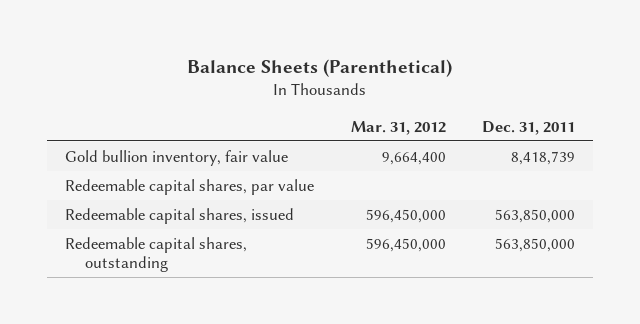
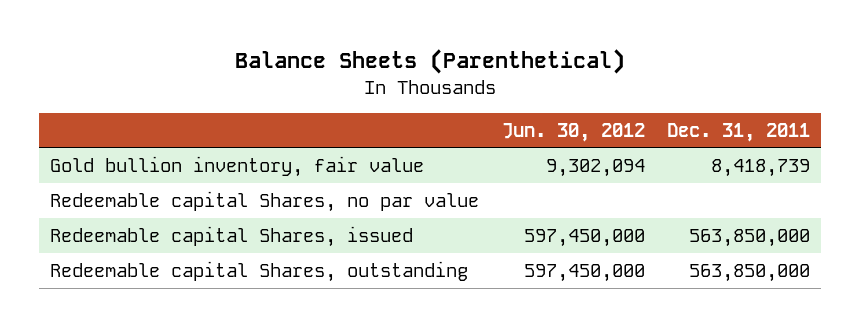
- | Mar. 31, 2012 | Dec. 31, 2011
+ | Jun. 30, 2012 | Dec. 31, 2011
- Redeemable capital shares, par value
- Redeemable capital shares, issued | 596,450,000 | 563,850,000
- Redeemable capital shares, outstanding | 596,450,000 | 563,850,000
+ Redeemable capital Shares, no par value
+ Redeemable capital Shares, issued | 597,450,000 | 563,850,000
+ Redeemable capital Shares, outstanding | 597,450,000 | 563,850,000

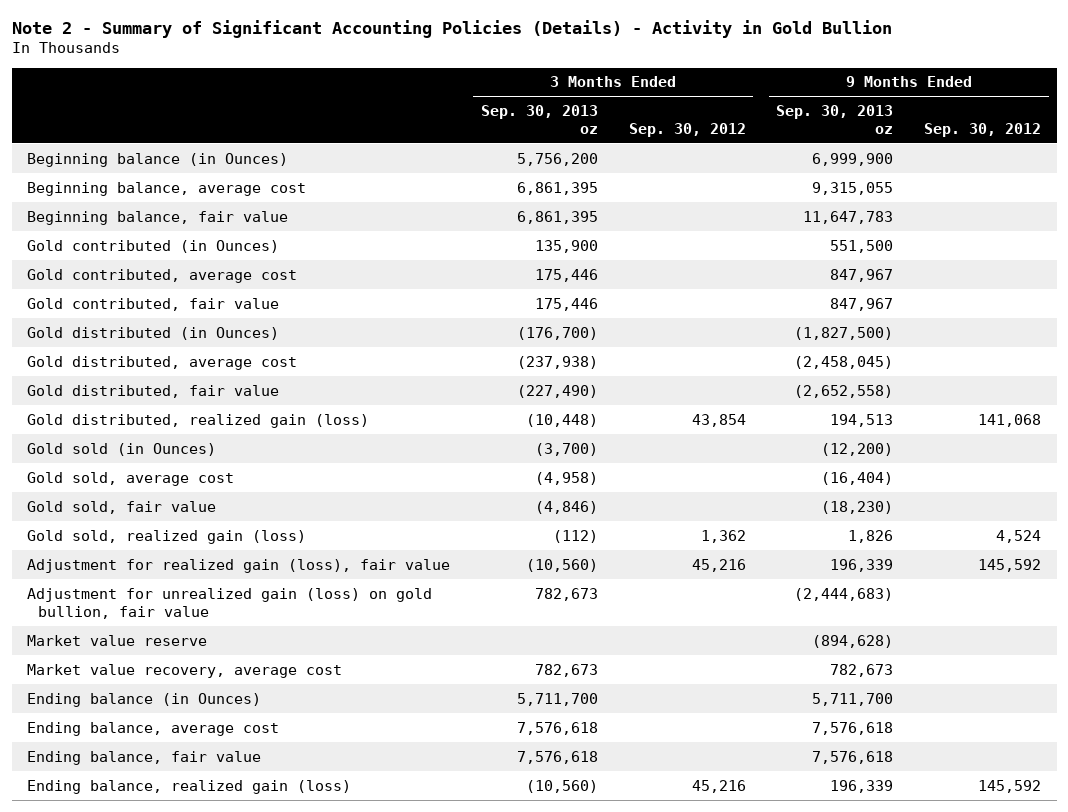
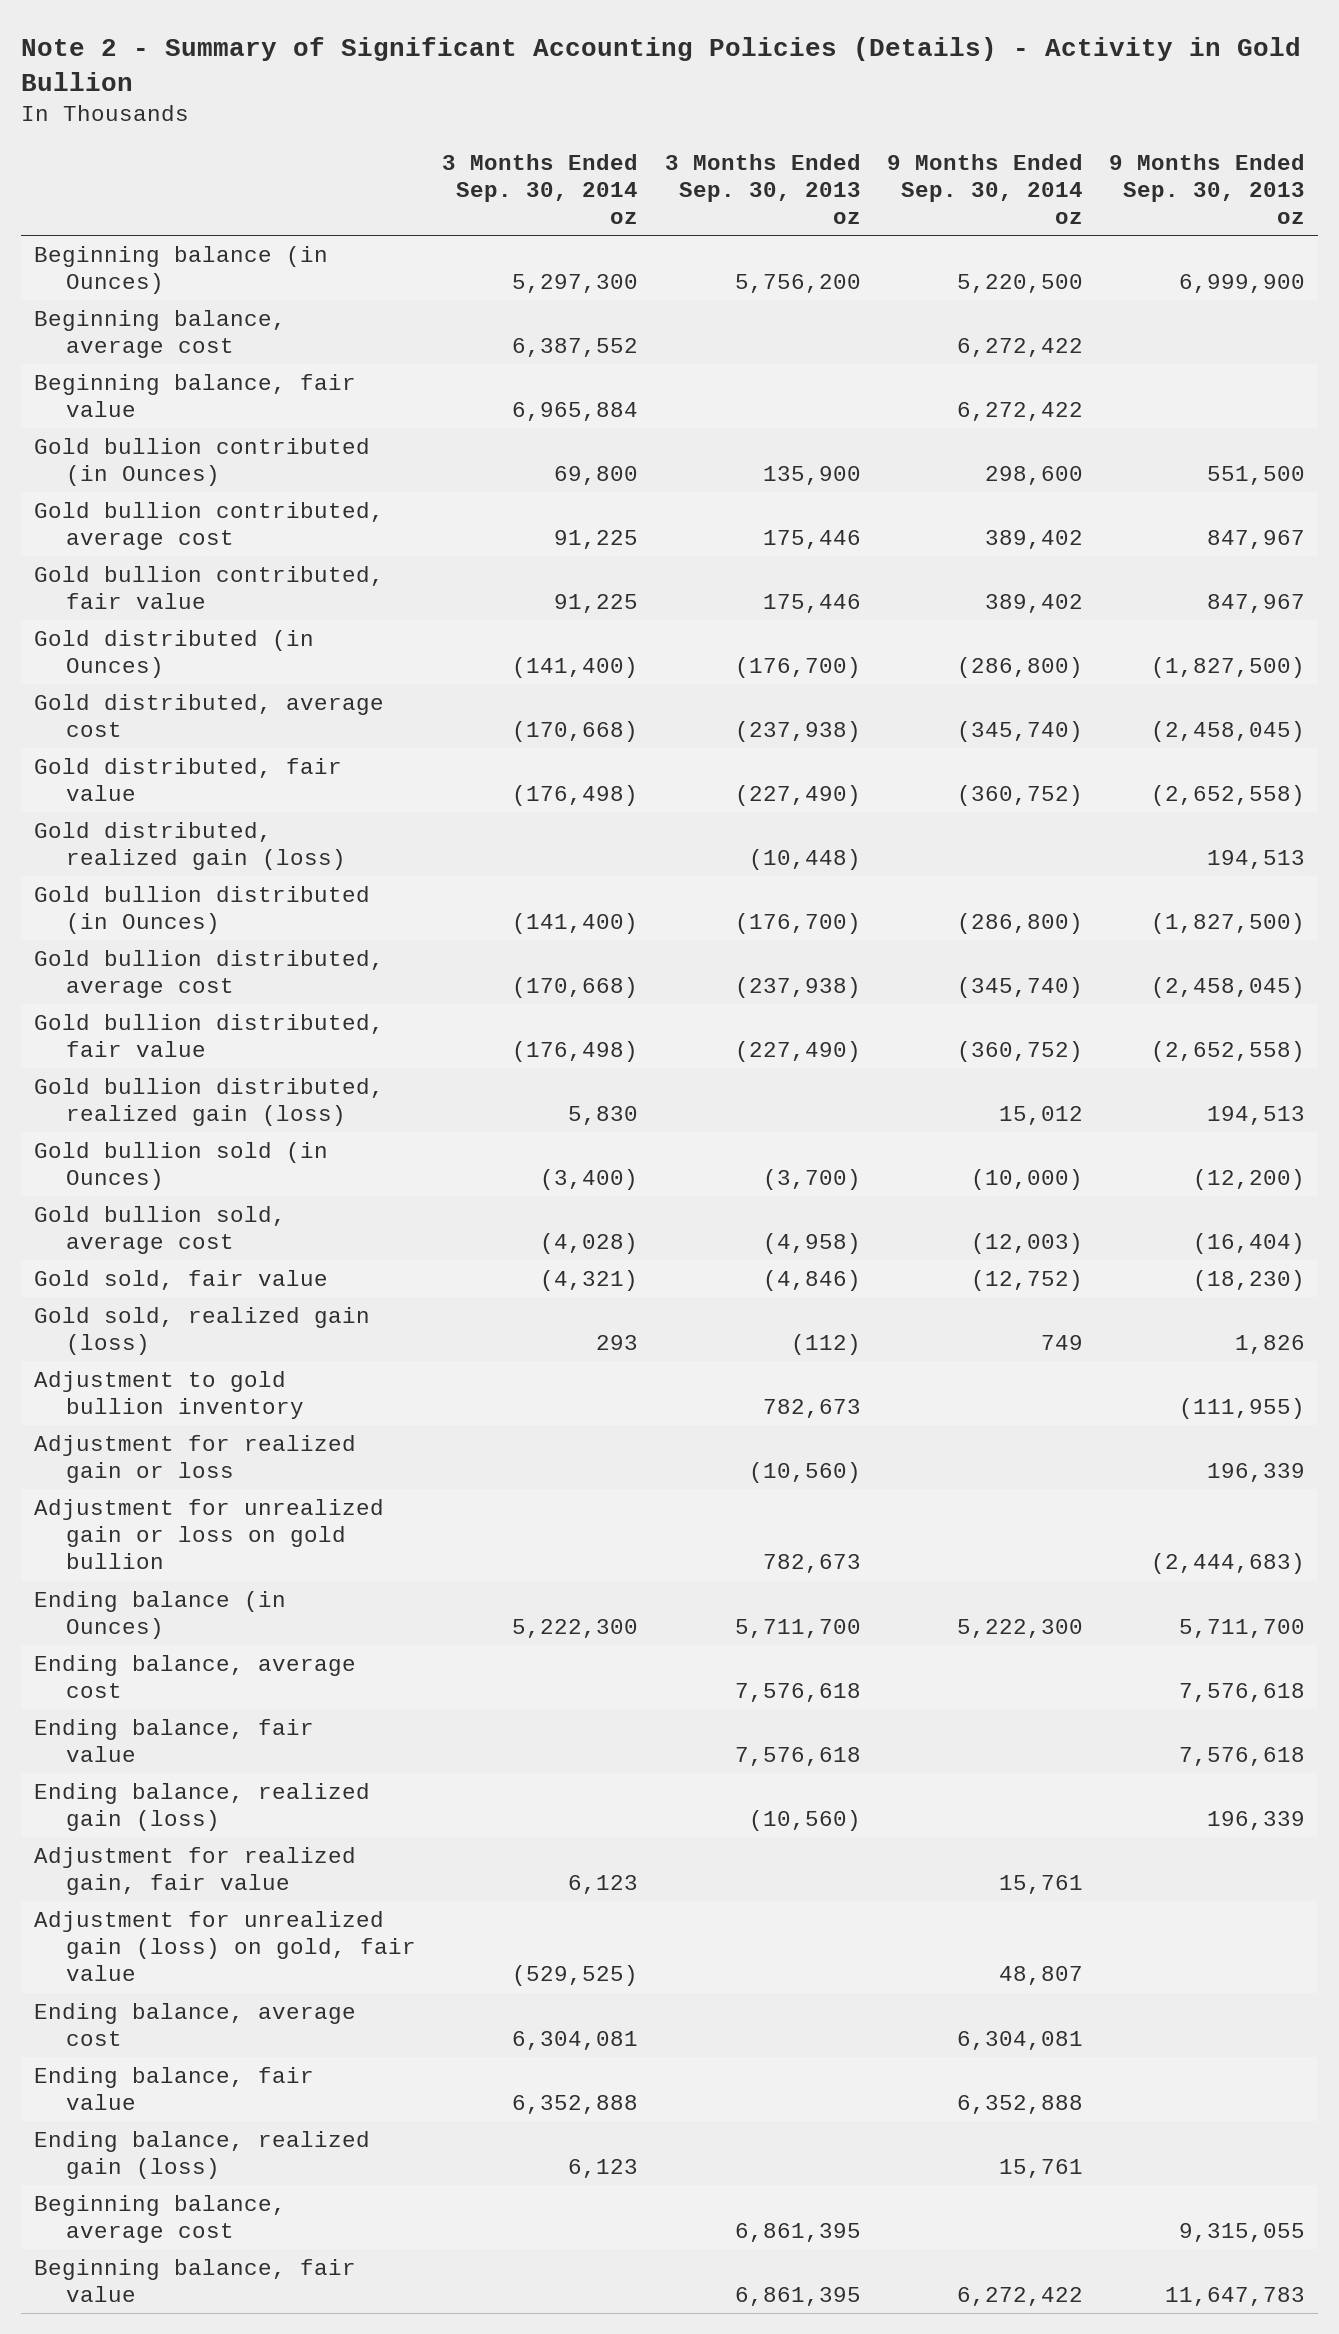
- | 3 Months Ended Sep. 30, 2013 oz | 3 Months Ended Sep. 30, 2012 | 9 Months Ended Sep. 30, 2013 oz | 9 Months Ended Sep. 30, 2012
+ | 3 Months Ended Sep. 30, 2014 oz | 3 Months Ended Sep. 30, 2013 oz | 9 Months Ended Sep. 30, 2014 oz | 9 Months Ended Sep. 30, 2013 oz
- Gold contributed (in Ounces) | 135,900 | | 551,500 |
- Gold contributed, average cost | 175,446 | | 847,967 |
- Gold contributed, fair value | 175,446 | | 847,967 |
+ Beginning balance, average cost | 6,387,552 | | 6,272,422 |
+ Beginning balance, fair value | 6,965,884 | | 6,272,422 |
+ Gold bullion contributed (in Ounces) | 69,800 | 135,900 | 298,600 | 551,500
+ Gold bullion contributed, average cost | 91,225 | 175,446 | 389,402 | 847,967
+ Gold bullion contributed, fair value | 91,225 | 175,446 | 389,402 | 847,967
- Gold sold (in Ounces) | (3,700) | | (12,200) |
- Gold sold, average cost | (4,958) | | (16,404) |
+ Gold bullion distributed (in Ounces) | (141,400) | (176,700) | (286,800) | (1,827,500)
+ Gold bullion distributed, average cost | (170,668) | (237,938) | (345,740) | (2,458,045)
+ Gold bullion distributed, fair value | (176,498) | (227,490) | (360,752) | (2,652,558)
+ Gold bullion distributed, realized gain (loss) | 5,830 | | 15,012 | 194,513
+ Gold bullion sold (in Ounces) | (3,400) | (3,700) | (10,000) | (12,200)
+ Gold bullion sold, average cost | (4,028) | (4,958) | (12,003) | (16,404)
- Adjustment for realized gain (loss), fair value | (10,560) | 45,216 | 196,339 | 145,592
- Adjustment for unrealized gain (loss) on gold bullion, fair value | 782,673 | | (2,444,683) |
- Market value reserve | | | (894,628) |
- Market value recovery, average cost | 782,673 | | 782,673 |
+ Adjustment to gold bullion inventory | | 782,673 | | (111,955)
+ Adjustment for realized gain or loss | | (10,560) | | 196,339
+ Adjustment for unrealized gain or loss on gold bullion | | 782,673 | | (2,444,683)
+ Adjustment for realized gain, fair value | 6,123 | | 15,761 |
+ Adjustment for unrealized gain (loss) on gold, fair value | (529,525) | | 48,807 |
+ Ending balance, average cost | 6,304,081 | | 6,304,081 |
+ Ending balance, fair value | 6,352,888 | | 6,352,888 |
+ Ending balance, realized gain (loss) | 6,123 | | 15,761 |
moved down: Beginning balance, average cost | | 6,861,395 | | 9,315,055
moved down: Beginning balance, fair value | | 6,861,395 | 6,272,422 | 11,647,783

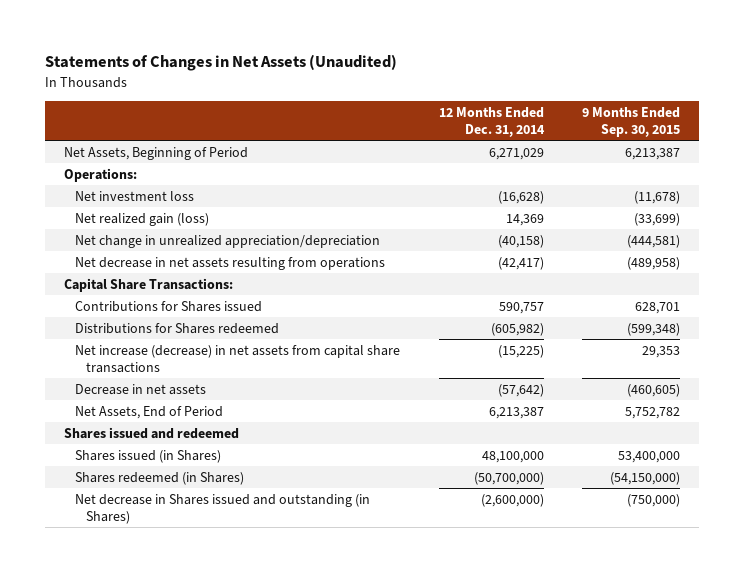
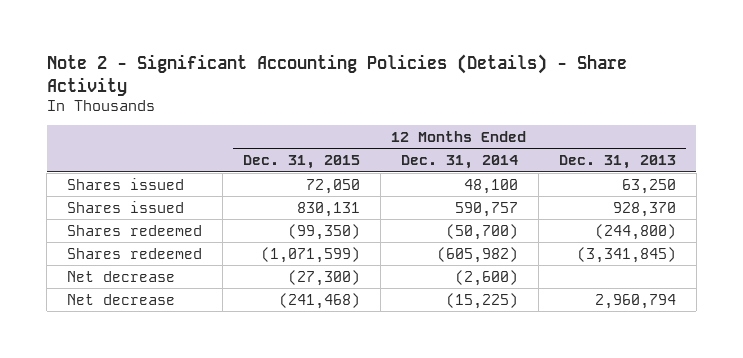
- Statements of Changes in Net Assets (Unaudited)
+ Note 2 - Significant Accounting Policies (Details) - Share Activity
- | 12 Months Ended Dec. 31, 2014 | 9 Months Ended Sep. 30, 2015
+ | 12 Months Ended Dec. 31, 2015 | 12 Months Ended Dec. 31, 2014 | 12 Months Ended Dec. 31, 2013
- Net Assets, Beginning of Period | 6,271,029 | 6,213,387
- Operations:
- Net investment loss | (16,628) | (11,678)
- Net realized gain (loss) | 14,369 | (33,699)
- Net change in unrealized appreciation/depreciation | (40,158) | (444,581)
- Net decrease in net assets resulting from operations | (42,417) | (489,958)
- Capital Share Transactions:
- Contributions for Shares issued | 590,757 | 628,701
- Distributions for Shares redeemed | (605,982) | (599,348)
- Net increase (decrease) in net assets from capital share transactions | (15,225) | 29,353
- Decrease in net assets | (57,642) | (460,605)
- Net Assets, End of Period | 6,213,387 | 5,752,782
- Shares issued and redeemed
- Shares issued (in Shares) | 48,100,000 | 53,400,000
- Shares redeemed (in Shares) | (50,700,000) | (54,150,000)
- Net decrease in Shares issued and outstanding (in Shares) | (2,600,000) | (750,000)
+ Shares issued | 72,050 | 48,100 | 63,250
+ Shares issued | 830,131 | 590,757 | 928,370
+ Shares redeemed | (99,350) | (50,700) | (244,800)
+ Shares redeemed | (1,071,599) | (605,982) | (3,341,845)
+ Net decrease | (27,300) | (2,600) |
+ Net decrease | (241,468) | (15,225) | 2,960,794

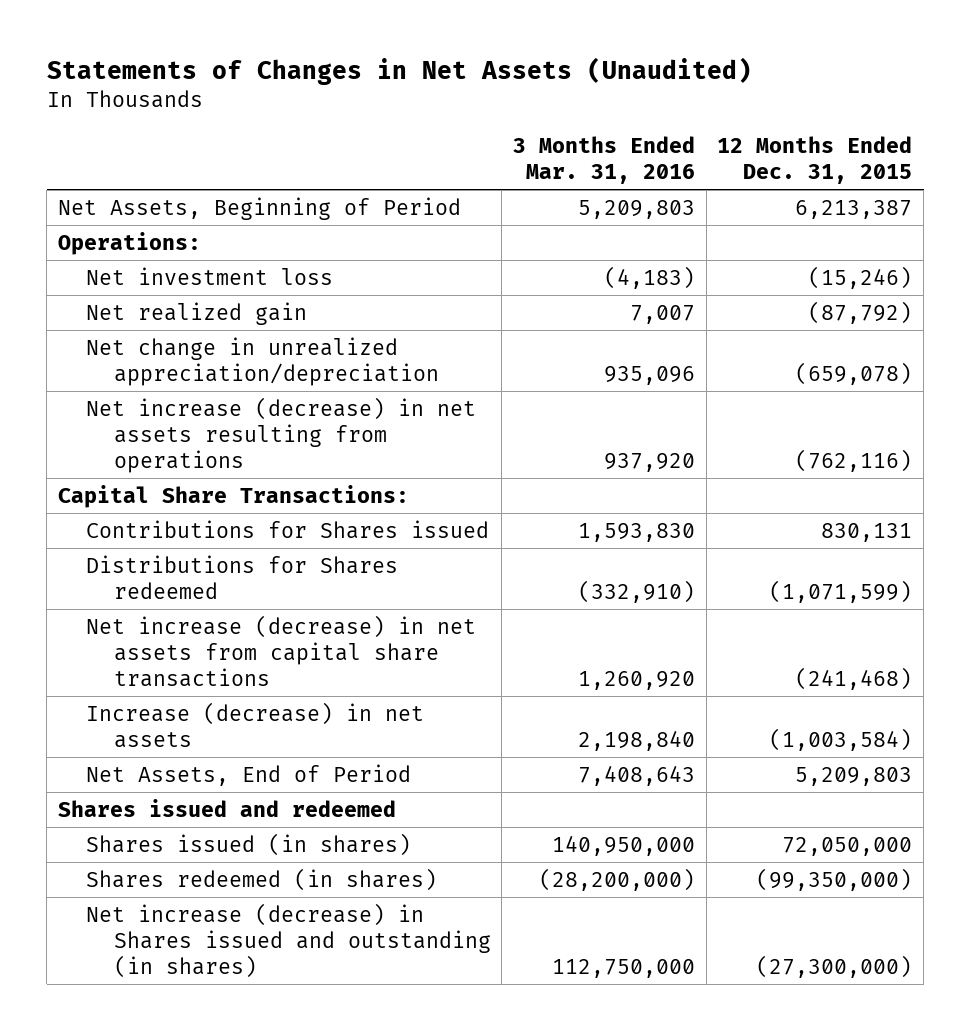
- Note 2 - Significant Accounting Policies (Details) - Share Activity
+ Statements of Changes in Net Assets (Unaudited)
- | 12 Months Ended Dec. 31, 2015 | 12 Months Ended Dec. 31, 2014 | 12 Months Ended Dec. 31, 2013
+ | 3 Months Ended Mar. 31, 2016 | 12 Months Ended Dec. 31, 2015
- Shares issued | 72,050 | 48,100 | 63,250
- Shares issued | 830,131 | 590,757 | 928,370
- Shares redeemed | (99,350) | (50,700) | (244,800)
- Shares redeemed | (1,071,599) | (605,982) | (3,341,845)
- Net decrease | (27,300) | (2,600) |
- Net decrease | (241,468) | (15,225) | 2,960,794
+ Net Assets, Beginning of Period | 5,209,803 | 6,213,387
+ Operations:
+ Net investment loss | (4,183) | (15,246)
+ Net realized gain | 7,007 | (87,792)
+ Net change in unrealized appreciation/depreciation | 935,096 | (659,078)
+ Net increase (decrease) in net assets resulting from operations | 937,920 | (762,116)
+ Capital Share Transactions:
+ Contributions for Shares issued | 1,593,830 | 830,131
+ Distributions for Shares redeemed | (332,910) | (1,071,599)
+ Net increase (decrease) in net assets from capital share transactions | 1,260,920 | (241,468)
+ Increase (decrease) in net assets | 2,198,840 | (1,003,584)
+ Net Assets, End of Period | 7,408,643 | 5,209,803
+ Shares issued and redeemed
+ Shares issued (in shares) | 140,950,000 | 72,050,000
+ Shares redeemed (in shares) | (28,200,000) | (99,350,000)
+ Net increase (decrease) in Shares issued and outstanding (in shares) | 112,750,000 | (27,300,000)

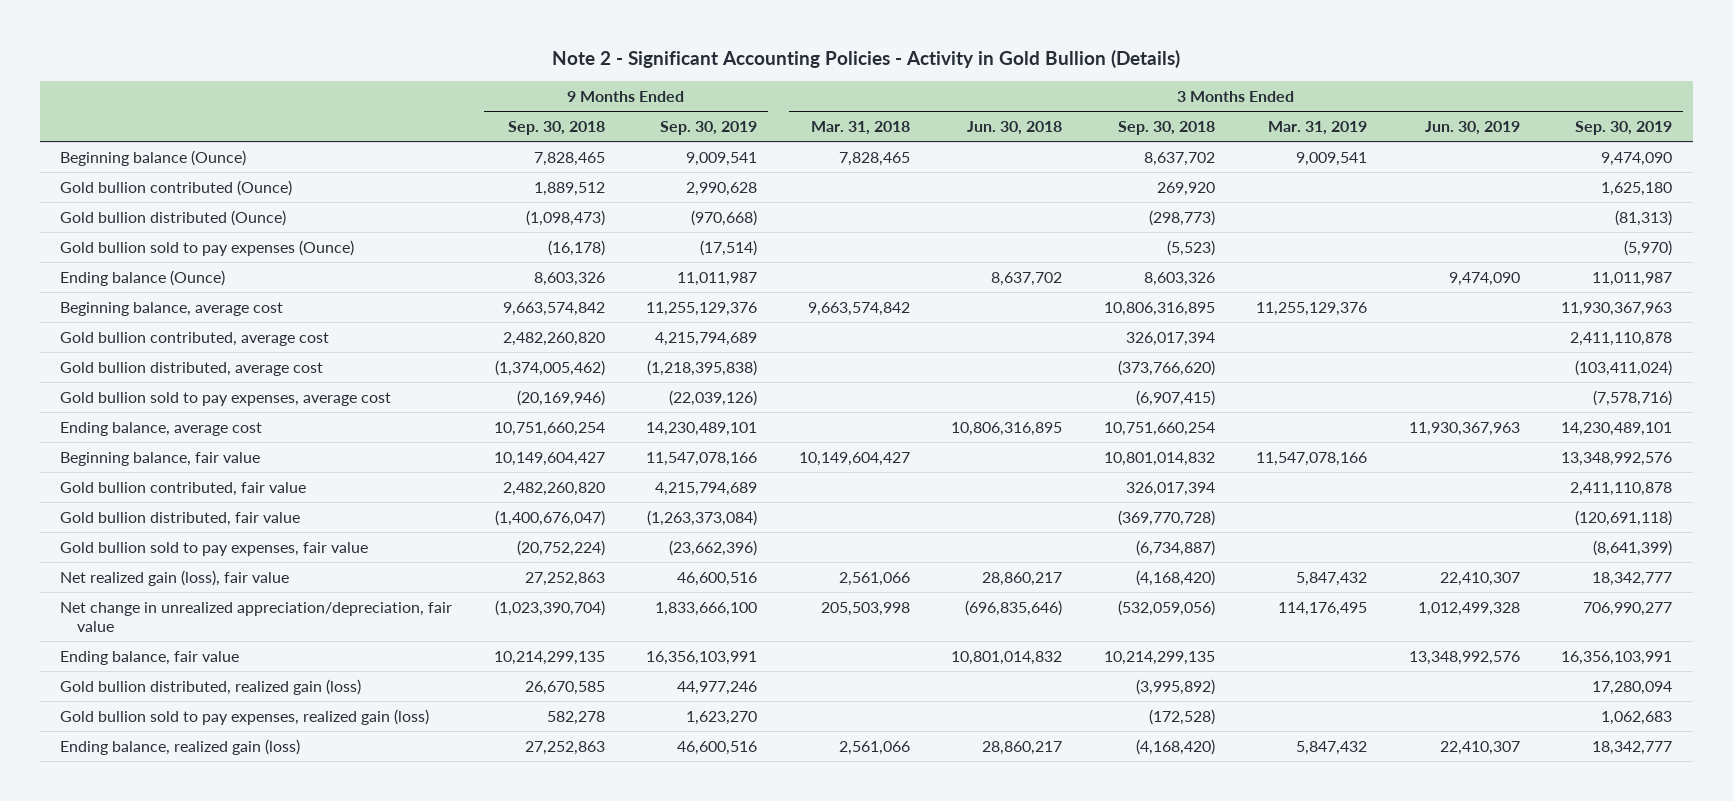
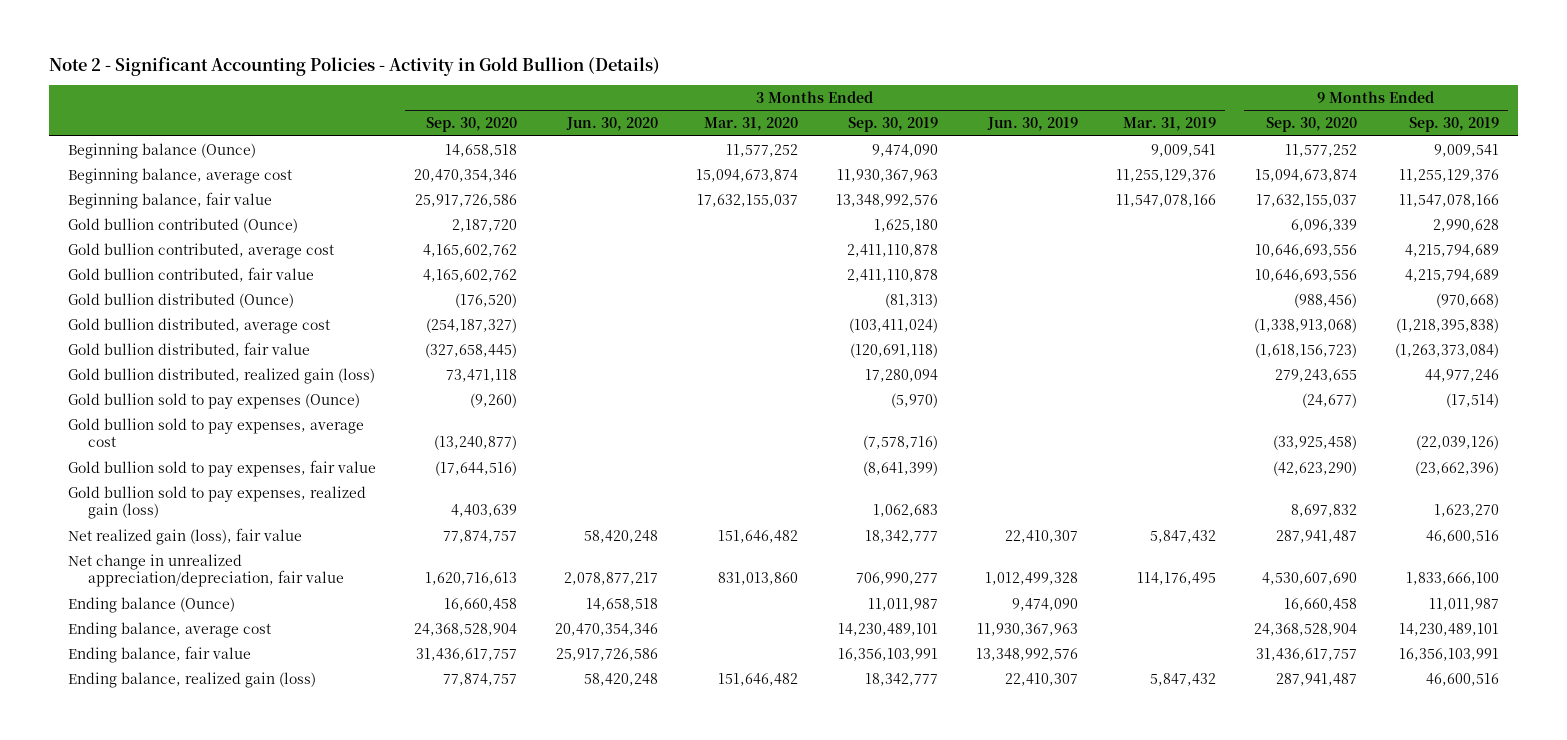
- | 9 Months Ended Sep. 30, 2018 | 9 Months Ended Sep. 30, 2019 | 3 Months Ended Mar. 31, 2018 | 3 Months Ended Jun. 30, 2018 | 3 Months Ended Sep. 30, 2018 | 3 Months Ended Mar. 31, 2019 | 3 Months Ended Jun. 30, 2019 | 3 Months Ended Sep. 30, 2019
+ | 3 Months Ended Sep. 30, 2020 | 3 Months Ended Jun. 30, 2020 | 3 Months Ended Mar. 31, 2020 | 3 Months Ended Sep. 30, 2019 | 3 Months Ended Jun. 30, 2019 | 3 Months Ended Mar. 31, 2019 | 9 Months Ended Sep. 30, 2020 | 9 Months Ended Sep. 30, 2019
moved down: Gold bullion contributed (Ounce) | 2,187,720 | | | 1,625,180 | | | 6,096,339 | 2,990,628
moved down: Gold bullion contributed, average cost | 4,165,602,762 | | | 2,411,110,878 | | | 10,646,693,556 | 4,215,794,689
moved down: Gold bullion distributed (Ounce) | (176,520) | | | (81,313) | | | (988,456) | (970,668)
moved down: Gold bullion distributed, average cost | (254,187,327) | | | (103,411,024) | | | (1,338,913,068) | (1,218,395,838)
moved up: Gold bullion distributed, realized gain (loss) | 73,471,118 | | | 17,280,094 | | | 279,243,655 | 44,977,246
moved down: Gold bullion sold to pay expenses (Ounce) | (9,260) | | | (5,970) | | | (24,677) | (17,514)
moved down: Gold bullion sold to pay expenses, average cost | (13,240,877) | | | (7,578,716) | | | (33,925,458) | (22,039,126)
moved up: Gold bullion sold to pay expenses, realized gain (loss) | 4,403,639 | | | 1,062,683 | | | 8,697,832 | 1,623,270
moved down: Ending balance (Ounce) | 16,660,458 | 14,658,518 | | 11,011,987 | 9,474,090 | | 16,660,458 | 11,011,987
moved down: Ending balance, average cost | 24,368,528,904 | 20,470,354,346 | | 14,230,489,101 | 11,930,367,963 | | 24,368,528,904 | 14,230,489,101

